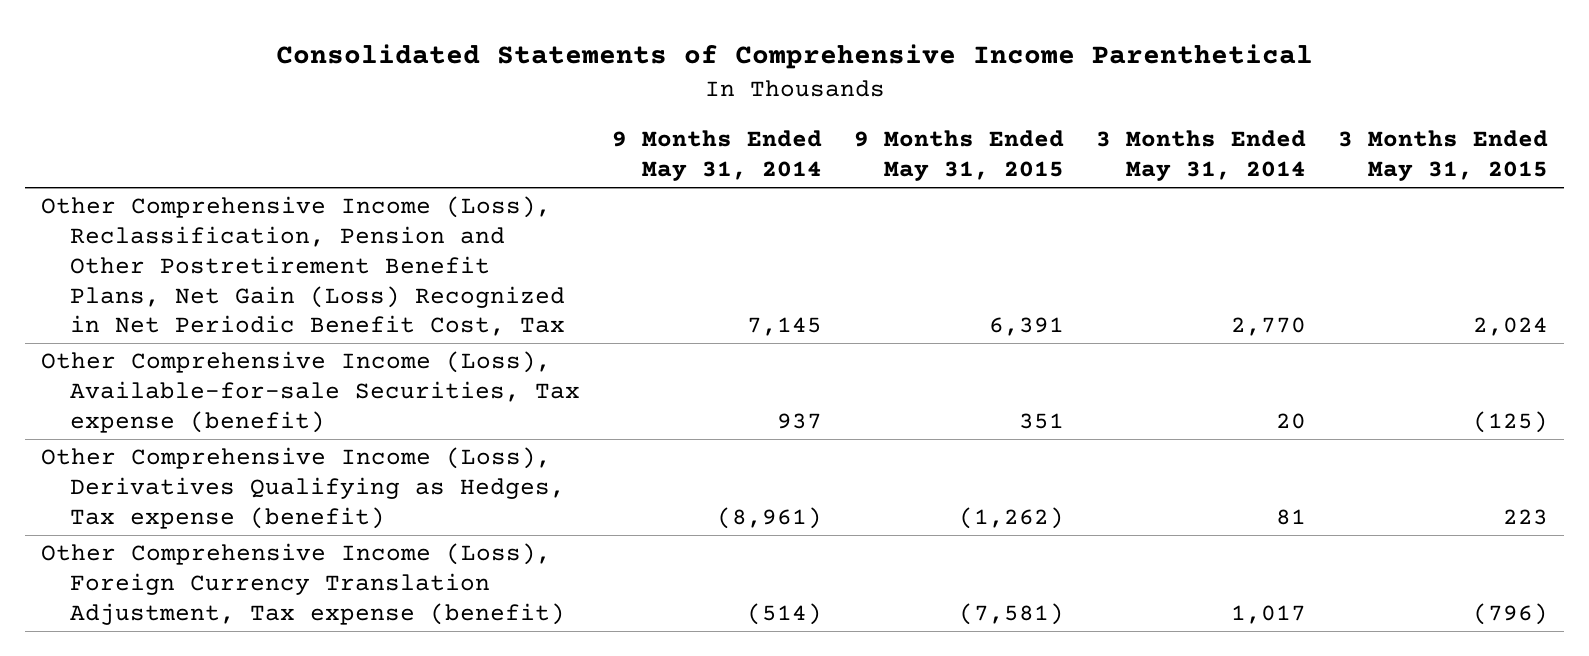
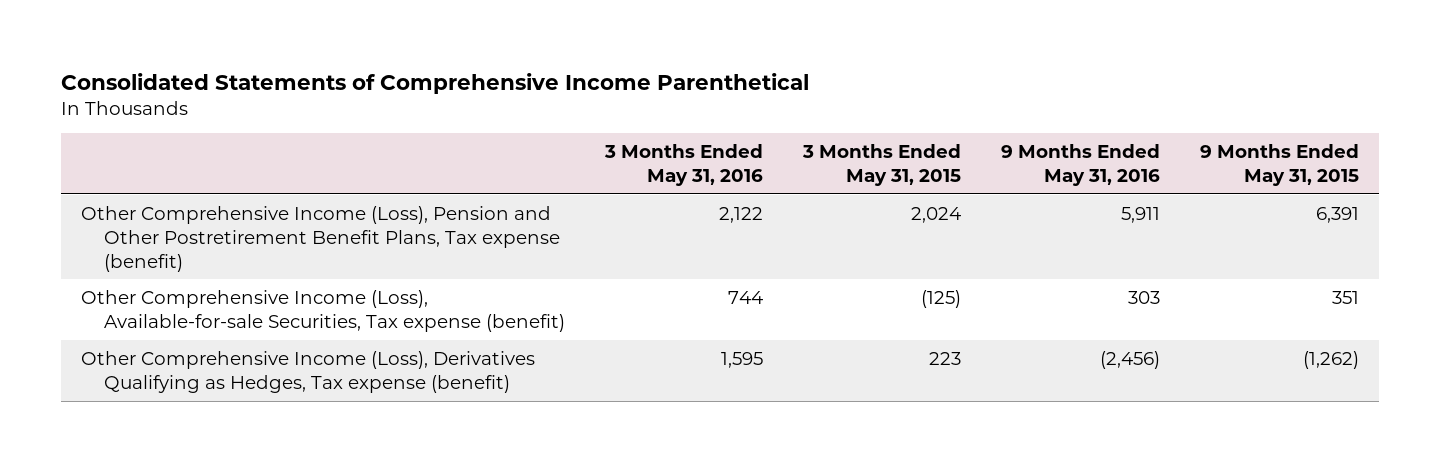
- | 9 Months Ended May 31, 2014 | 9 Months Ended May 31, 2015 | 3 Months Ended May 31, 2014 | 3 Months Ended May 31, 2015
+ | 3 Months Ended May 31, 2016 | 3 Months Ended May 31, 2015 | 9 Months Ended May 31, 2016 | 9 Months Ended May 31, 2015
- Other Comprehensive Income (Loss), Reclassification, Pension and Other Postretirement Benefit Plans, Net Gain (Loss) Recognized in Net Periodic Benefit Cost, Tax | 7,145 | 6,391 | 2,770 | 2,024
+ Other Comprehensive Income (Loss), Pension and Other Postretirement Benefit Plans, Tax expense (benefit) | 2,122 | 2,024 | 5,911 | 6,391
- Other Comprehensive Income (Loss), Foreign Currency Translation Adjustment, Tax expense (benefit) | (514) | (7,581) | 1,017 | (796)

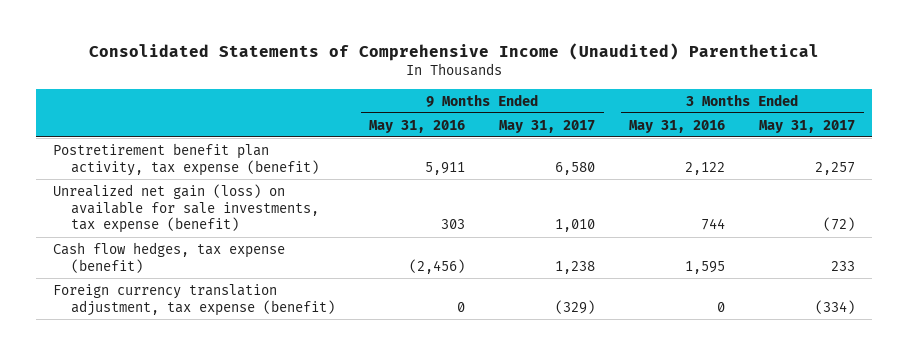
- Consolidated Statements of Comprehensive Income Parenthetical
+ Consolidated Statements of Comprehensive Income (Unaudited) Parenthetical
- | 3 Months Ended May 31, 2016 | 3 Months Ended May 31, 2015 | 9 Months Ended May 31, 2016 | 9 Months Ended May 31, 2015
+ | 9 Months Ended May 31, 2016 | 9 Months Ended May 31, 2017 | 3 Months Ended May 31, 2016 | 3 Months Ended May 31, 2017
- Other Comprehensive Income (Loss), Pension and Other Postretirement Benefit Plans, Tax expense (benefit) | 2,122 | 2,024 | 5,911 | 6,391
- Other Comprehensive Income (Loss), Available-for-sale Securities, Tax expense (benefit) | 744 | (125) | 303 | 351
- Other Comprehensive Income (Loss), Derivatives Qualifying as Hedges, Tax expense (benefit) | 1,595 | 223 | (2,456) | (1,262)
+ Postretirement benefit plan activity, tax expense (benefit) | 5,911 | 6,580 | 2,122 | 2,257
+ Unrealized net gain (loss) on available for sale investments, tax expense (benefit) | 303 | 1,010 | 744 | (72)
+ Cash flow hedges, tax expense (benefit) | (2,456) | 1,238 | 1,595 | 233
+ Foreign currency translation adjustment, tax expense (benefit) | 0 | (329) | 0 | (334)

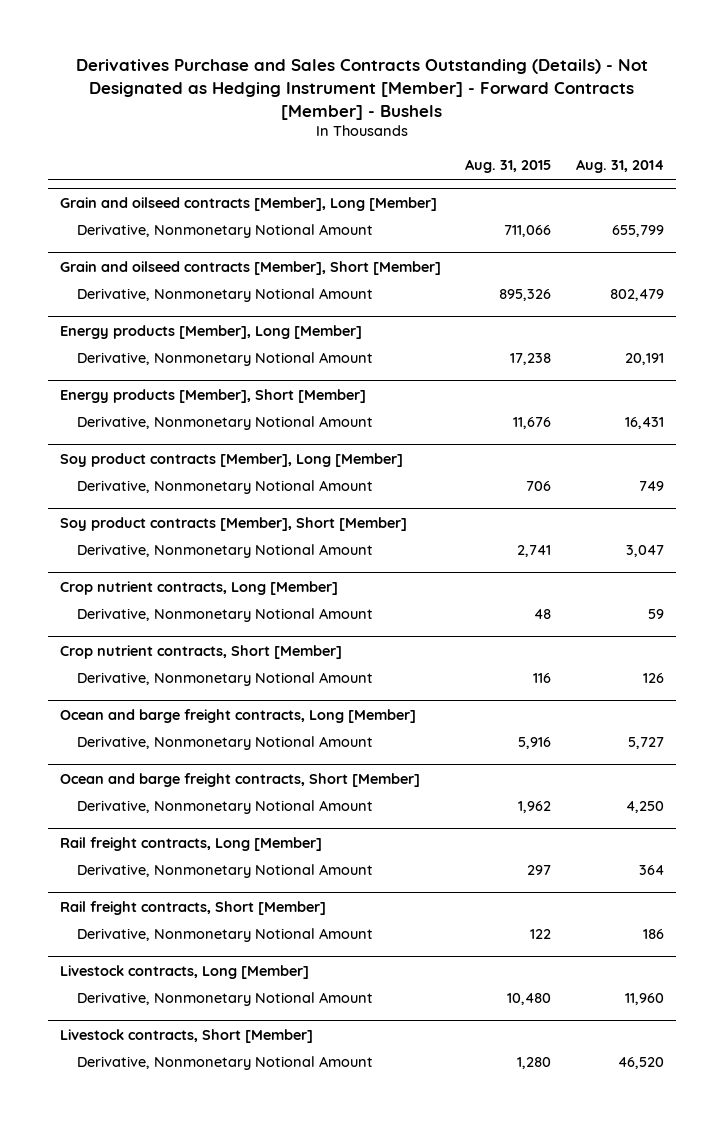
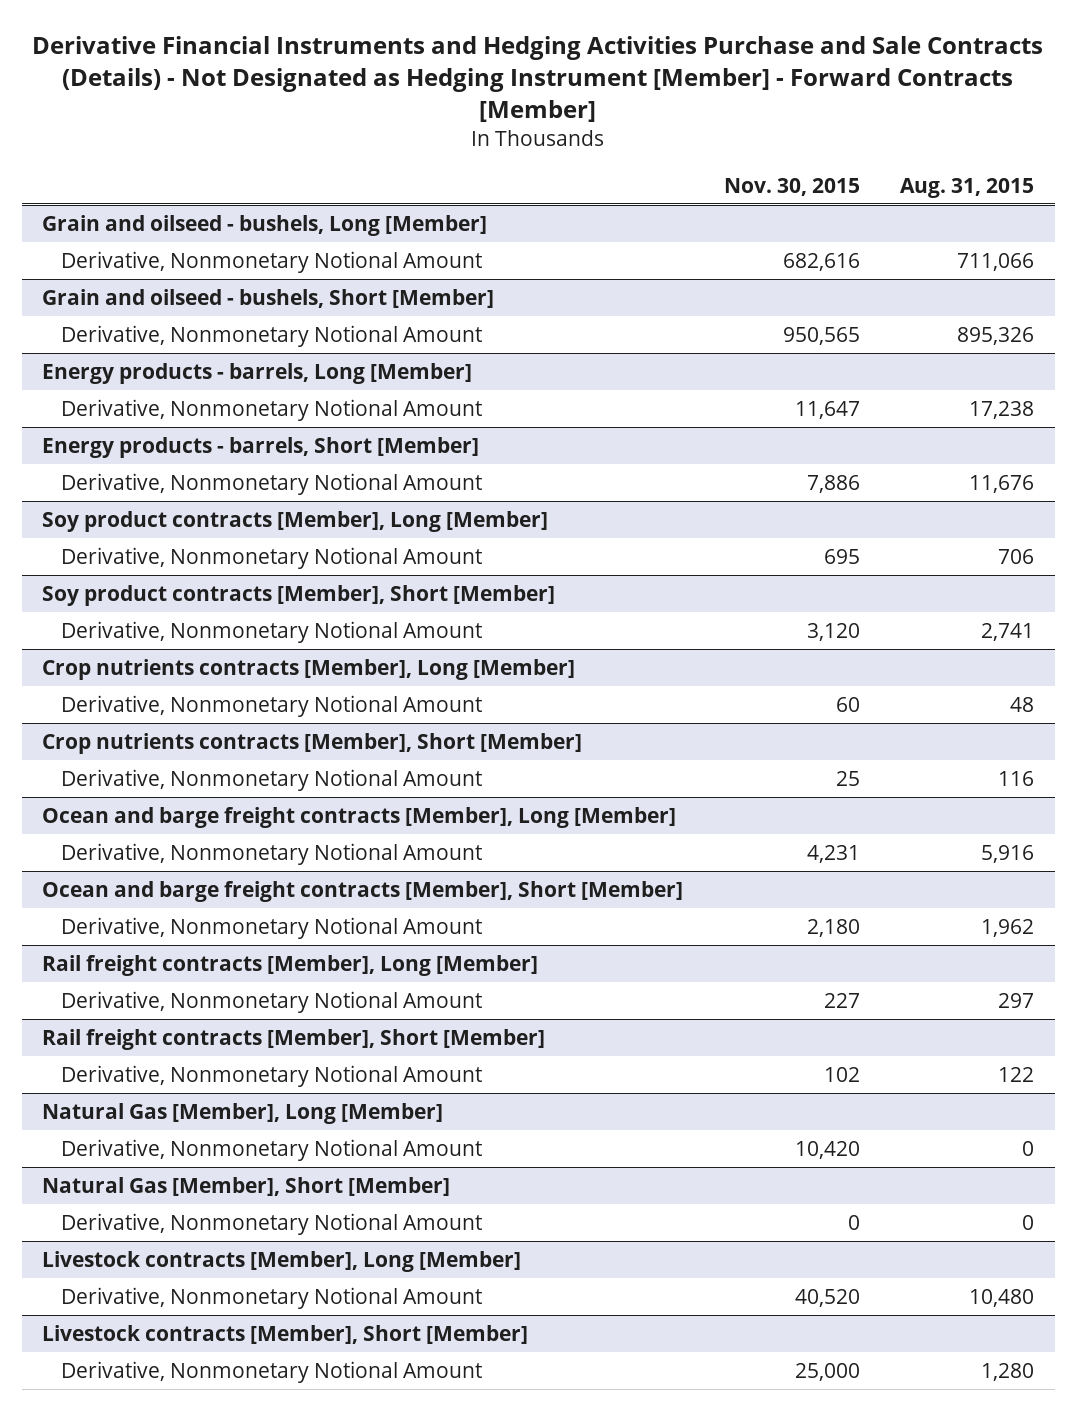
- Derivatives Purchase and Sales Contracts Outstanding (Details) - Not Designated as Hedging Instrument [Member] - Forward Contracts [Member] - Bushels
+ Derivative Financial Instruments and Hedging Activities Purchase and Sale Contracts (Details) - Not Designated as Hedging Instrument [Member] - Forward Contracts [Member]
- | Aug. 31, 2015 | Aug. 31, 2014
+ | Nov. 30, 2015 | Aug. 31, 2015
- Grain and oilseed contracts [Member], Long [Member]
+ Grain and oilseed - bushels, Long [Member]
- Grain and oilseed contracts [Member], Short [Member]
+ Grain and oilseed - bushels, Short [Member]
- Energy products [Member], Long [Member]
+ Energy products - barrels, Long [Member]
- Energy products [Member], Short [Member]
+ Energy products - barrels, Short [Member]
- Crop nutrient contracts, Long [Member]
+ Crop nutrients contracts [Member], Long [Member]
- Crop nutrient contracts, Short [Member]
+ Crop nutrients contracts [Member], Short [Member]
- Ocean and barge freight contracts, Long [Member]
+ Ocean and barge freight contracts [Member], Long [Member]
- Ocean and barge freight contracts, Short [Member]
+ Ocean and barge freight contracts [Member], Short [Member]
- Rail freight contracts, Long [Member]
+ Rail freight contracts [Member], Long [Member]
- Rail freight contracts, Short [Member]
+ Rail freight contracts [Member], Short [Member]
- Livestock contracts, Long [Member]
+ Natural Gas [Member], Long [Member]
+ Derivative, Nonmonetary Notional Amount | 10,420 | 0
+ Natural Gas [Member], Short [Member]
+ Derivative, Nonmonetary Notional Amount | 0 | 0
+ Livestock contracts [Member], Long [Member]
- Livestock contracts, Short [Member]
+ Livestock contracts [Member], Short [Member]

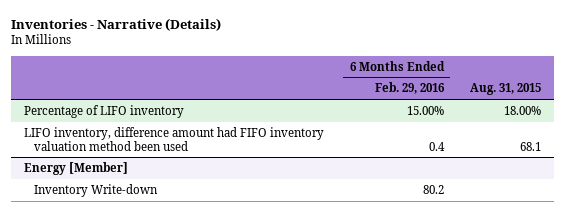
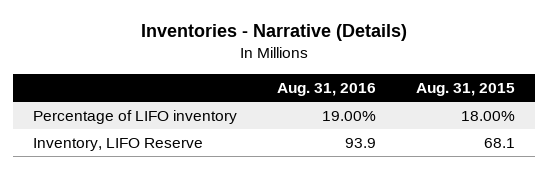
- | 6 Months Ended Feb. 29, 2016 | Aug. 31, 2015
+ | Aug. 31, 2016 | Aug. 31, 2015
- LIFO inventory, difference amount had FIFO inventory valuation method been used | 0.4 | 68.1
- Energy [Member]
- Inventory Write-down | 80.2 |
+ Inventory, LIFO Reserve | 93.9 | 68.1

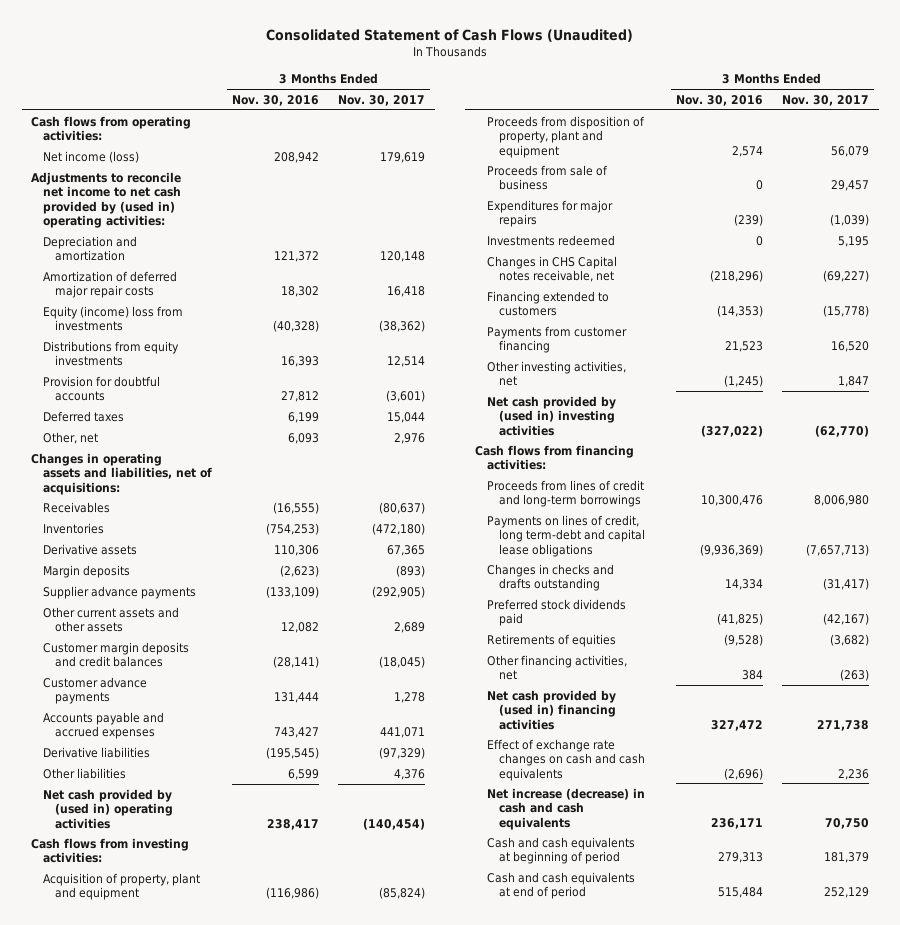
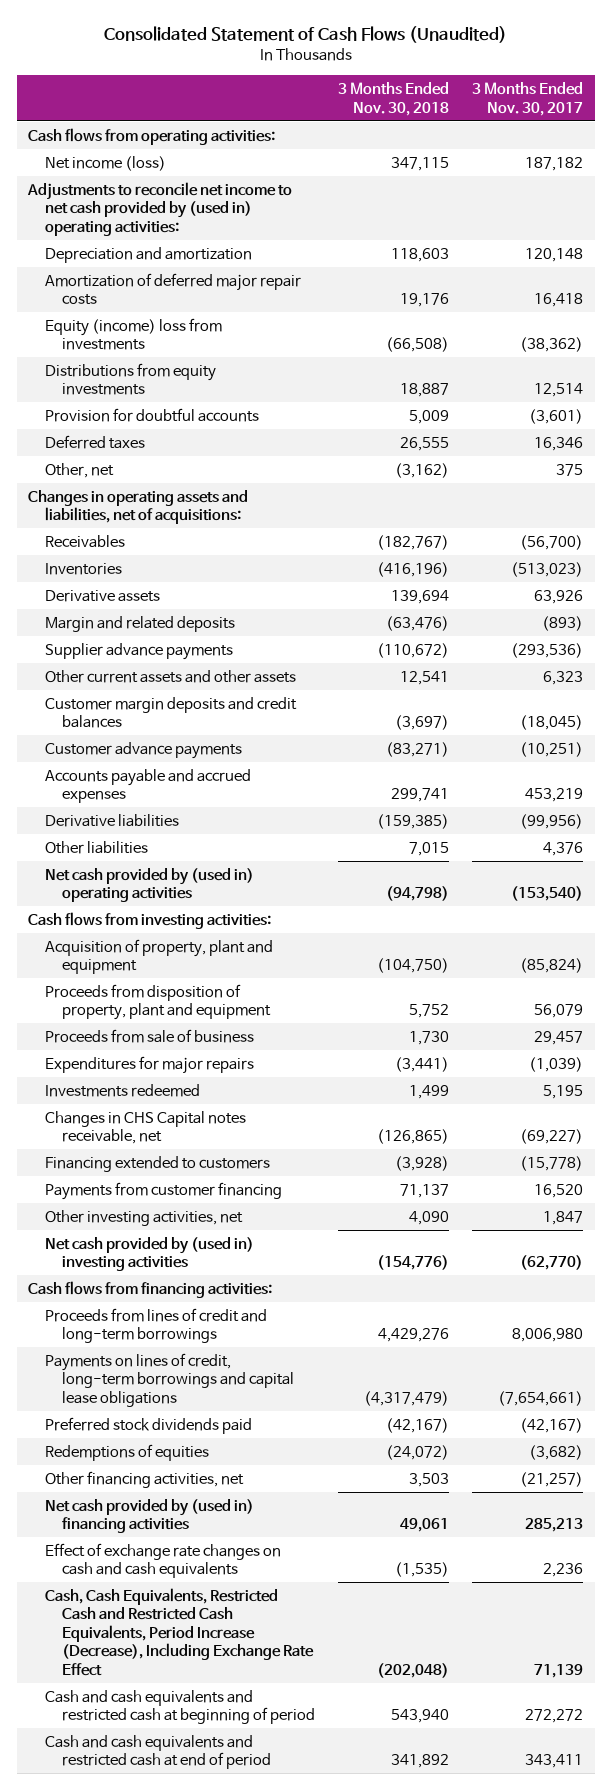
- | 3 Months Ended Nov. 30, 2016 | 3 Months Ended Nov. 30, 2017
+ | 3 Months Ended Nov. 30, 2018 | 3 Months Ended Nov. 30, 2017
- Net income (loss) | 208,942 | 179,619
+ Net income (loss) | 347,115 | 187,182
- Deferred taxes | 6,199 | 15,044
- Other, net | 6,093 | 2,976
+ Deferred taxes | 26,555 | 16,346
+ Other, net | (3,162) | 375
- Receivables | (16,555) | (80,637)
- Inventories | (754,253) | (472,180)
- Derivative assets | 110,306 | 67,365
- Margin deposits | (2,623) | (893)
- Supplier advance payments | (133,109) | (292,905)
- Other current assets and other assets | 12,082 | 2,689
+ Receivables | (182,767) | (56,700)
+ Inventories | (416,196) | (513,023)
+ Derivative assets | 139,694 | 63,926
+ Margin and related deposits | (63,476) | (893)
+ Supplier advance payments | (110,672) | (293,536)
+ Other current assets and other assets | 12,541 | 6,323
- Customer advance payments | 131,444 | 1,278
- Accounts payable and accrued expenses | 743,427 | 441,071
- Derivative liabilities | (195,545) | (97,329)
+ Customer advance payments | (83,271) | (10,251)
+ Accounts payable and accrued expenses | 299,741 | 453,219
+ Derivative liabilities | (159,385) | (99,956)
- Net cash provided by (used in) operating activities | 238,417 | (140,454)
+ Net cash provided by (used in) operating activities | (94,798) | (153,540)
- Payments on lines of credit, long term-debt and capital lease obligations | (9,936,369) | (7,657,713)
- Changes in checks and drafts outstanding | 14,334 | (31,417)
+ Payments on lines of credit, long-term borrowings and capital lease obligations | (4,317,479) | (7,654,661)
- Retirements of equities | (9,528) | (3,682)
- Other financing activities, net | 384 | (263)
- Net cash provided by (used in) financing activities | 327,472 | 271,738
+ Redemptions of equities | (24,072) | (3,682)
+ Other financing activities, net | 3,503 | (21,257)
+ Net cash provided by (used in) financing activities | 49,061 | 285,213
- Net increase (decrease) in cash and cash equivalents | 236,171 | 70,750
- Cash and cash equivalents at beginning of period | 279,313 | 181,379
- Cash and cash equivalents at end of period | 515,484 | 252,129
+ Cash, Cash Equivalents, Restricted Cash and Restricted Cash Equivalents, Period Increase (Decrease), Including Exchange Rate Effect | (202,048) | 71,139
+ Cash and cash equivalents and restricted cash at beginning of period | 543,940 | 272,272
+ Cash and cash equivalents and restricted cash at end of period | 341,892 | 343,411

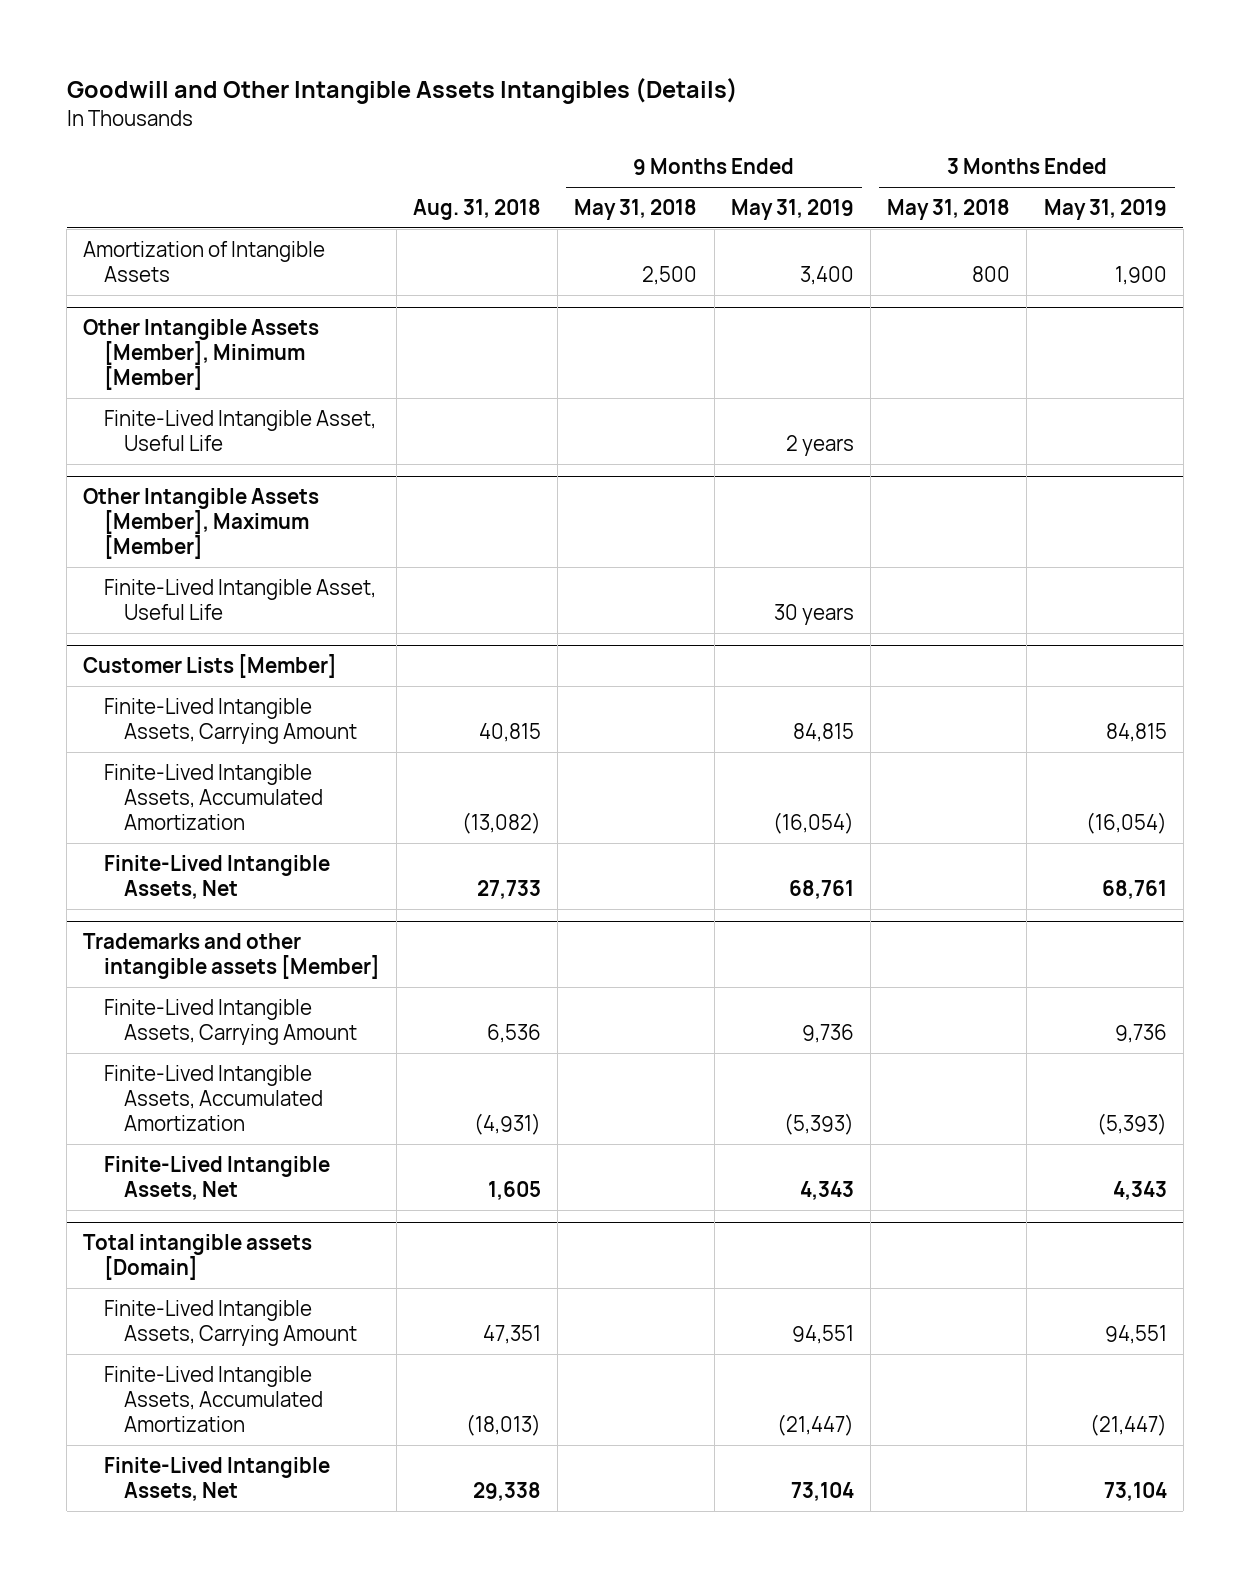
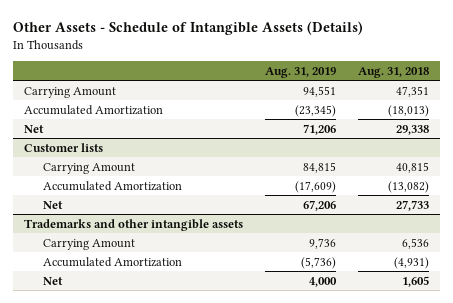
- Goodwill and Other Intangible Assets Intangibles (Details)
+ Other Assets - Schedule of Intangible Assets (Details)
- | Aug. 31, 2018 | 9 Months Ended May 31, 2018 | 9 Months Ended May 31, 2019 | 3 Months Ended May 31, 2018 | 3 Months Ended May 31, 2019
+ | Aug. 31, 2019 | Aug. 31, 2018
- Amortization of Intangible Assets | | 2,500 | 3,400 | 800 | 1,900
- Other Intangible Assets [Member], Minimum [Member]
- Finite-Lived Intangible Asset, Useful Life | | | 2 years | |
- Other Intangible Assets [Member], Maximum [Member]
- Finite-Lived Intangible Asset, Useful Life | | | 30 years | |
- Customer Lists [Member]
- Finite-Lived Intangible Assets, Carrying Amount | 40,815 | | 84,815 | | 84,815
- Finite-Lived Intangible Assets, Accumulated Amortization | (13,082) | | (16,054) | | (16,054)
- Finite-Lived Intangible Assets, Net | 27,733 | | 68,761 | | 68,761
- Trademarks and other intangible assets [Member]
- Finite-Lived Intangible Assets, Carrying Amount | 6,536 | | 9,736 | | 9,736
- Finite-Lived Intangible Assets, Accumulated Amortization | (4,931) | | (5,393) | | (5,393)
- Finite-Lived Intangible Assets, Net | 1,605 | | 4,343 | | 4,343
- Total intangible assets [Domain]
- Finite-Lived Intangible Assets, Carrying Amount | 47,351 | | 94,551 | | 94,551
- Finite-Lived Intangible Assets, Accumulated Amortization | (18,013) | | (21,447) | | (21,447)
- Finite-Lived Intangible Assets, Net | 29,338 | | 73,104 | | 73,104
+ Carrying Amount | 94,551 | 47,351
+ Accumulated Amortization | (23,345) | (18,013)
+ Net | 71,206 | 29,338
+ Customer lists
+ Carrying Amount | 84,815 | 40,815
+ Accumulated Amortization | (17,609) | (13,082)
+ Net | 67,206 | 27,733
+ Trademarks and other intangible assets
+ Carrying Amount | 9,736 | 6,536
+ Accumulated Amortization | (5,736) | (4,931)
+ Net | 4,000 | 1,605

